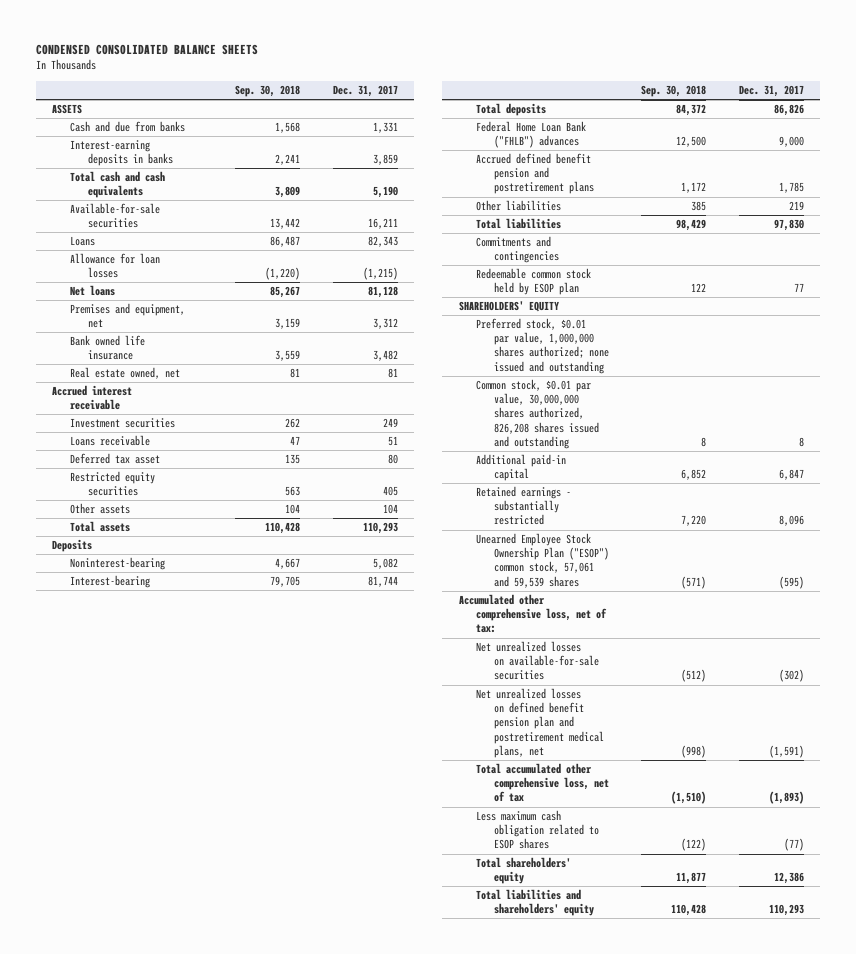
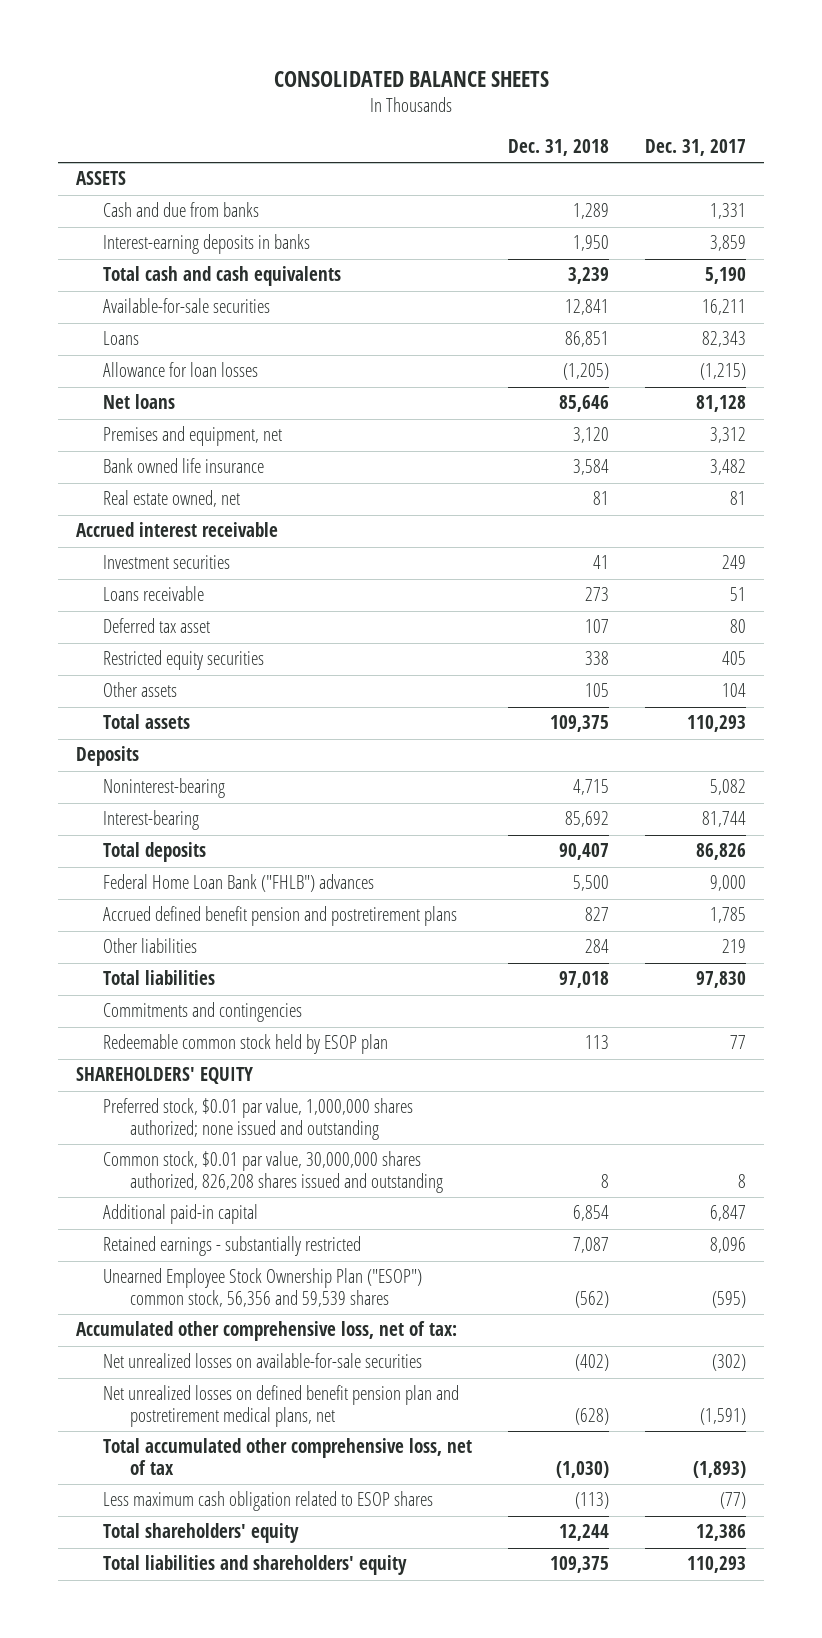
- CONDENSED CONSOLIDATED BALANCE SHEETS
+ CONSOLIDATED BALANCE SHEETS
- | Sep. 30, 2018 | Dec. 31, 2017
+ | Dec. 31, 2018 | Dec. 31, 2017
- Unearned Employee Stock Ownership Plan ("ESOP") common stock, 57,061 and 59,539 shares | (571) | (595)
+ Unearned Employee Stock Ownership Plan ("ESOP") common stock, 56,356 and 59,539 shares | (562) | (595)

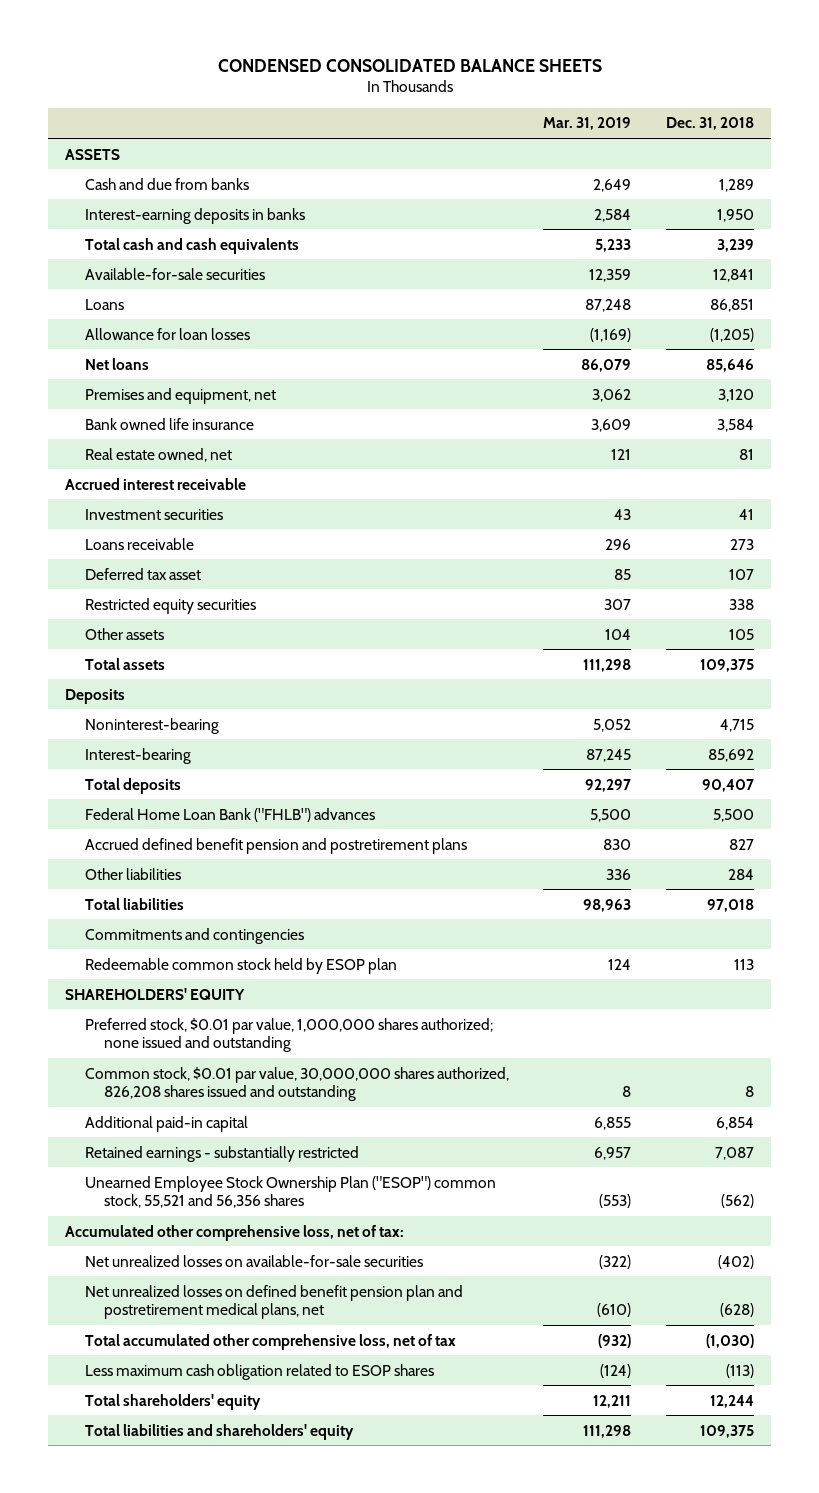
- CONSOLIDATED BALANCE SHEETS
+ CONDENSED CONSOLIDATED BALANCE SHEETS
- | Dec. 31, 2018 | Dec. 31, 2017
+ | Mar. 31, 2019 | Dec. 31, 2018
- Unearned Employee Stock Ownership Plan ("ESOP") common stock, 56,356 and 59,539 shares | (562) | (595)
+ Unearned Employee Stock Ownership Plan ("ESOP") common stock, 55,521 and 56,356 shares | (553) | (562)

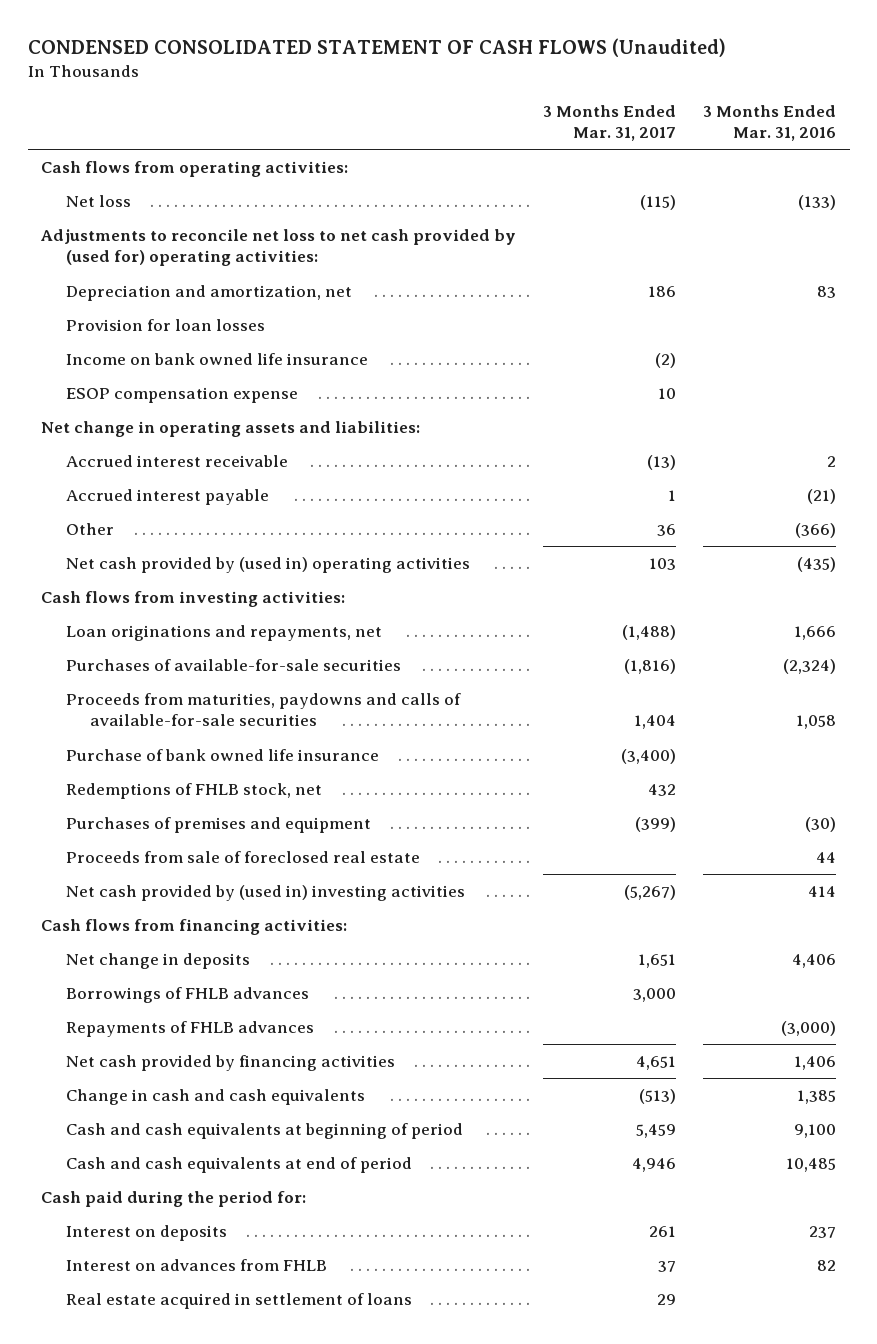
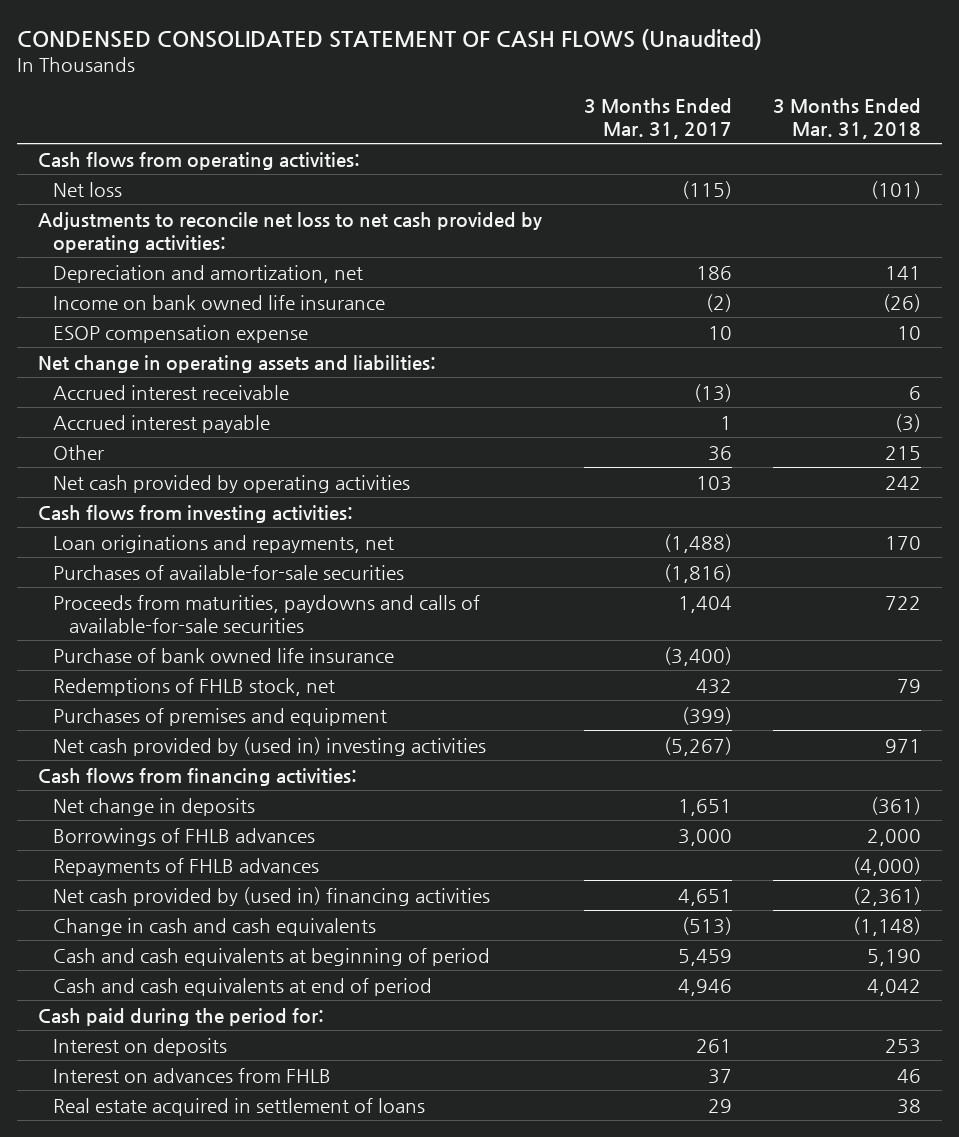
- | 3 Months Ended Mar. 31, 2017 | 3 Months Ended Mar. 31, 2016
+ | 3 Months Ended Mar. 31, 2017 | 3 Months Ended Mar. 31, 2018
- Adjustments to reconcile net loss to net cash provided by (used for) operating activities:
+ Adjustments to reconcile net loss to net cash provided by operating activities:
- Provision for loan losses
- Net cash provided by (used in) operating activities | 103 | (435)
+ Net cash provided by operating activities | 103 | 242
- Proceeds from sale of foreclosed real estate | | 44
- Net cash provided by financing activities | 4,651 | 1,406
+ Net cash provided by (used in) financing activities | 4,651 | (2,361)

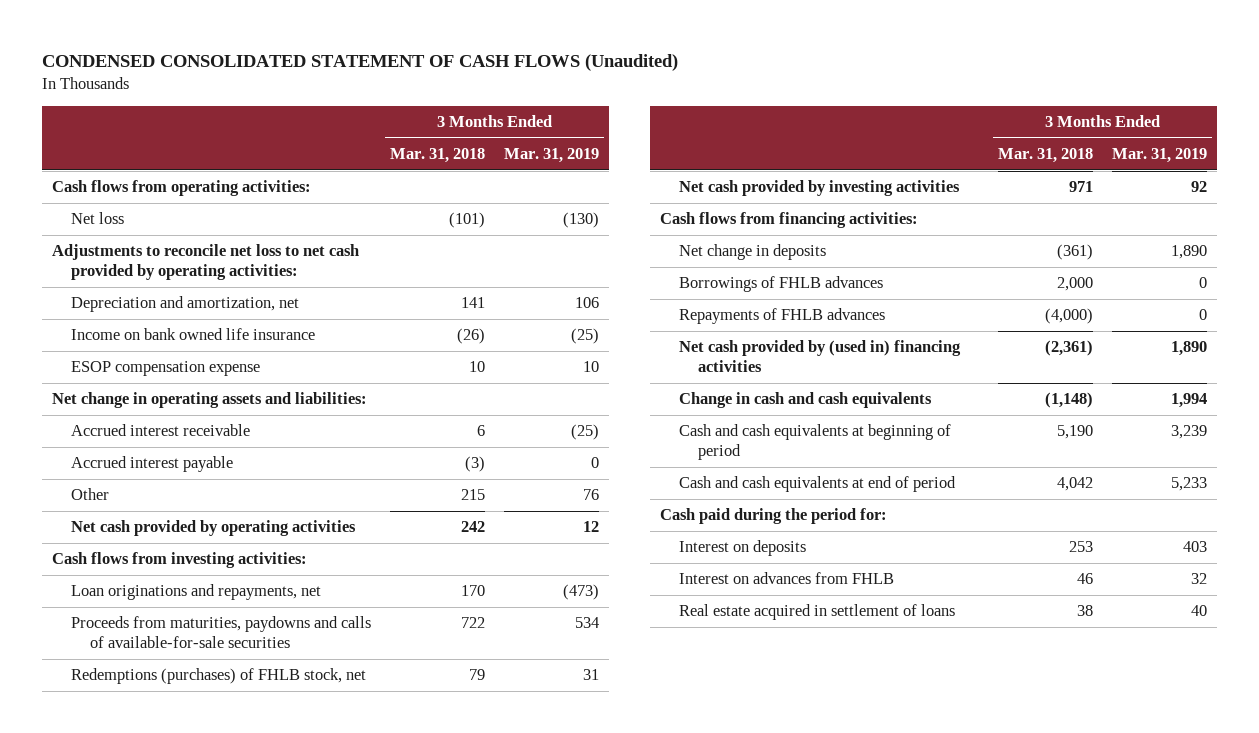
- | 3 Months Ended Mar. 31, 2017 | 3 Months Ended Mar. 31, 2018
+ | 3 Months Ended Mar. 31, 2018 | 3 Months Ended Mar. 31, 2019
- Purchases of available-for-sale securities | (1,816) |
- Purchase of bank owned life insurance | (3,400) |
- Redemptions of FHLB stock, net | 432 | 79
- Purchases of premises and equipment | (399) |
- Net cash provided by (used in) investing activities | (5,267) | 971
+ Redemptions (purchases) of FHLB stock, net | 79 | 31
+ Net cash provided by investing activities | 971 | 92

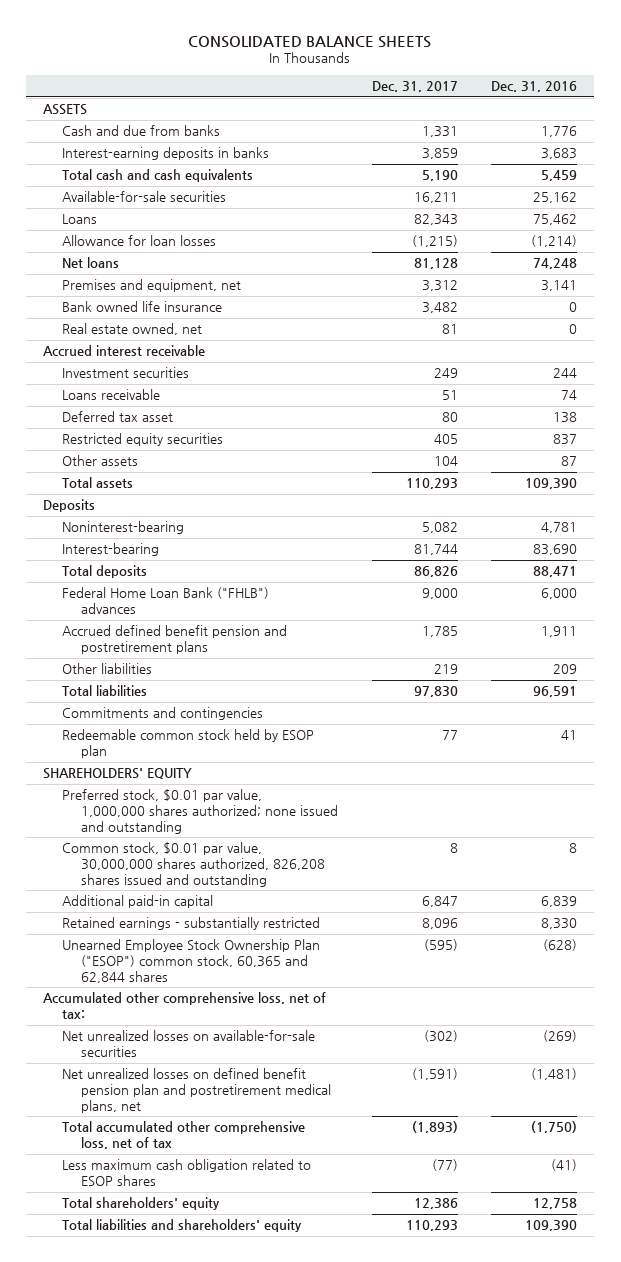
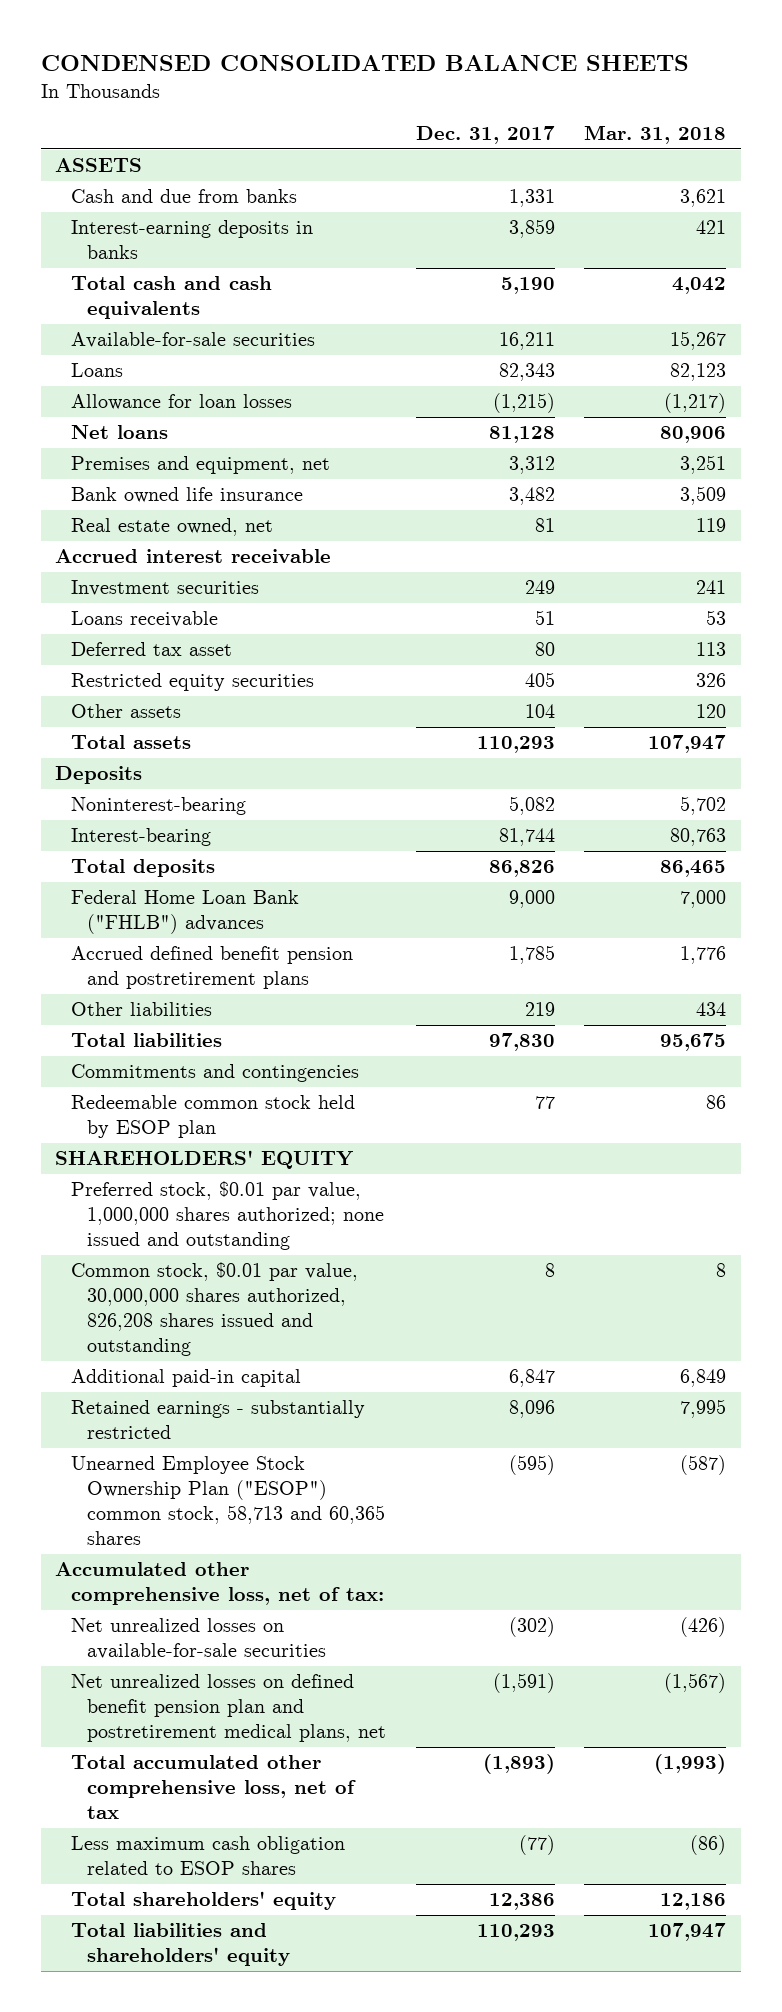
- CONSOLIDATED BALANCE SHEETS
+ CONDENSED CONSOLIDATED BALANCE SHEETS
- | Dec. 31, 2017 | Dec. 31, 2016
+ | Dec. 31, 2017 | Mar. 31, 2018
- Unearned Employee Stock Ownership Plan ("ESOP") common stock, 60,365 and 62,844 shares | (595) | (628)
+ Unearned Employee Stock Ownership Plan ("ESOP") common stock, 58,713 and 60,365 shares | (595) | (587)

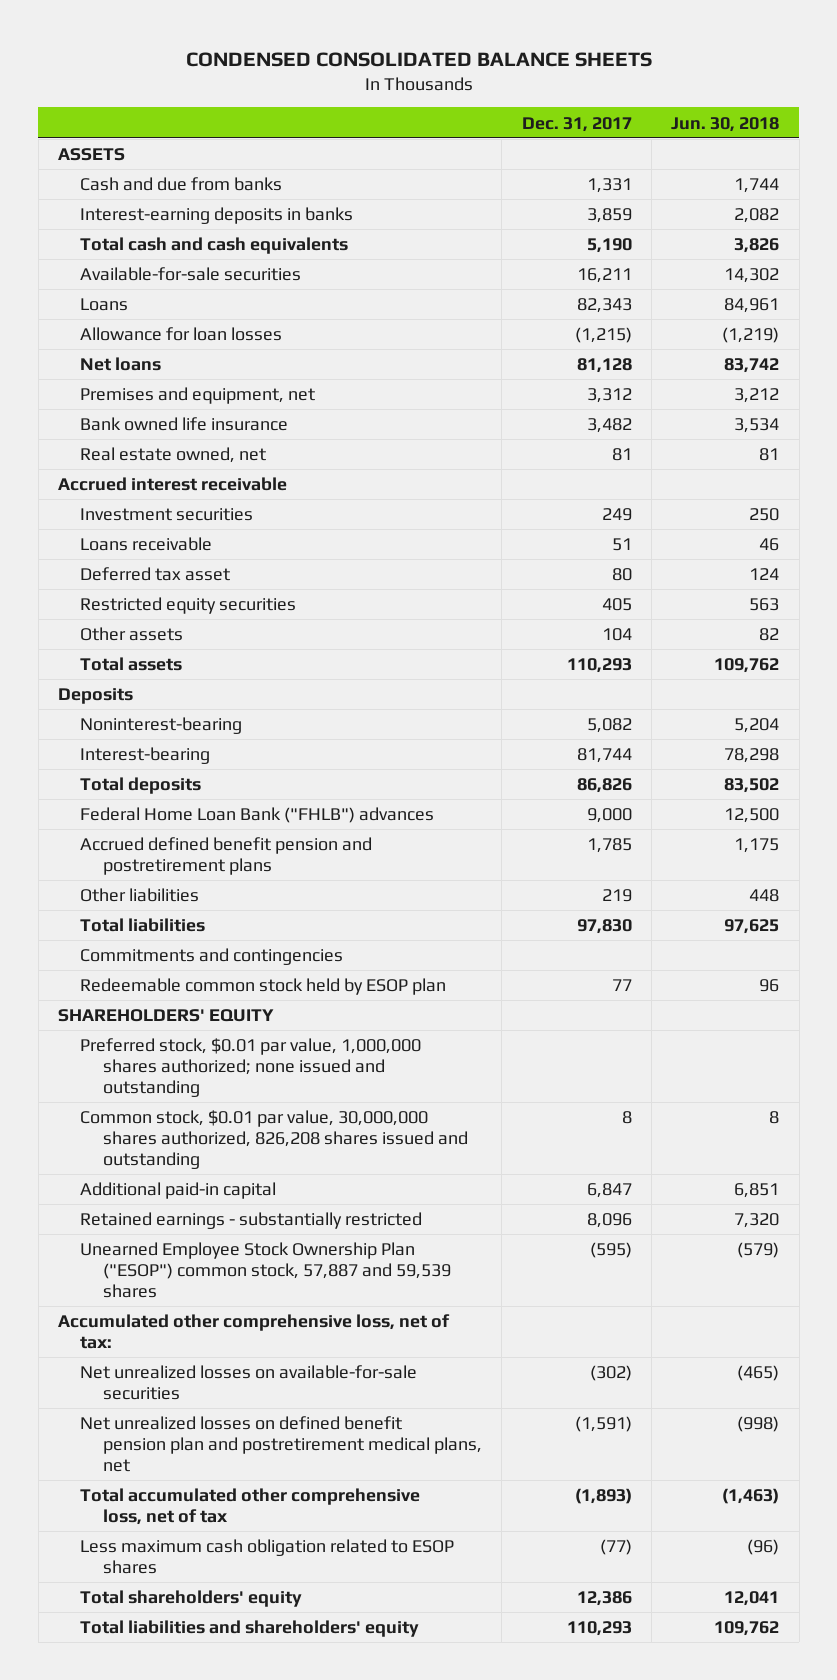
- | Dec. 31, 2017 | Mar. 31, 2018
+ | Dec. 31, 2017 | Jun. 30, 2018
- Unearned Employee Stock Ownership Plan ("ESOP") common stock, 58,713 and 60,365 shares | (595) | (587)
+ Unearned Employee Stock Ownership Plan ("ESOP") common stock, 57,887 and 59,539 shares | (595) | (579)

